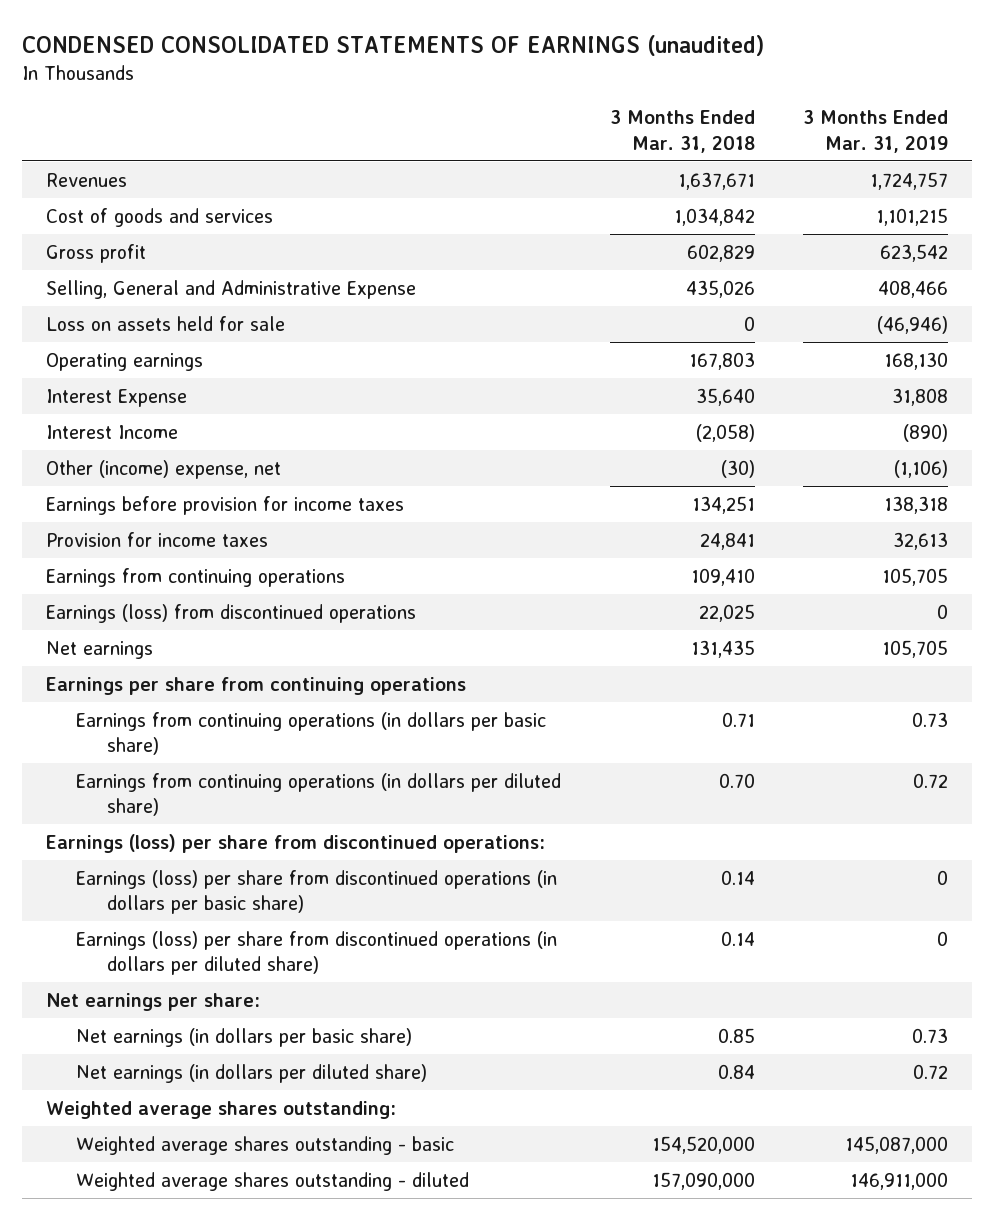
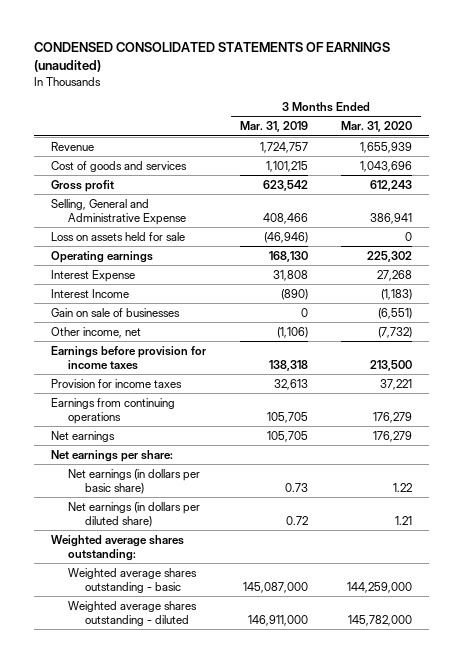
- | 3 Months Ended Mar. 31, 2018 | 3 Months Ended Mar. 31, 2019
+ | 3 Months Ended Mar. 31, 2019 | 3 Months Ended Mar. 31, 2020
- Revenues | 1,637,671 | 1,724,757
+ Revenue | 1,724,757 | 1,655,939
- Other (income) expense, net | (30) | (1,106)
+ Gain on sale of businesses | 0 | (6,551)
+ Other income, net | (1,106) | (7,732)
- Earnings (loss) from discontinued operations | 22,025 | 0
- Earnings per share from continuing operations
- Earnings from continuing operations (in dollars per basic share) | 0.71 | 0.73
- Earnings from continuing operations (in dollars per diluted share) | 0.70 | 0.72
- Earnings (loss) per share from discontinued operations:
- Earnings (loss) per share from discontinued operations (in dollars per basic share) | 0.14 | 0
- Earnings (loss) per share from discontinued operations (in dollars per diluted share) | 0.14 | 0

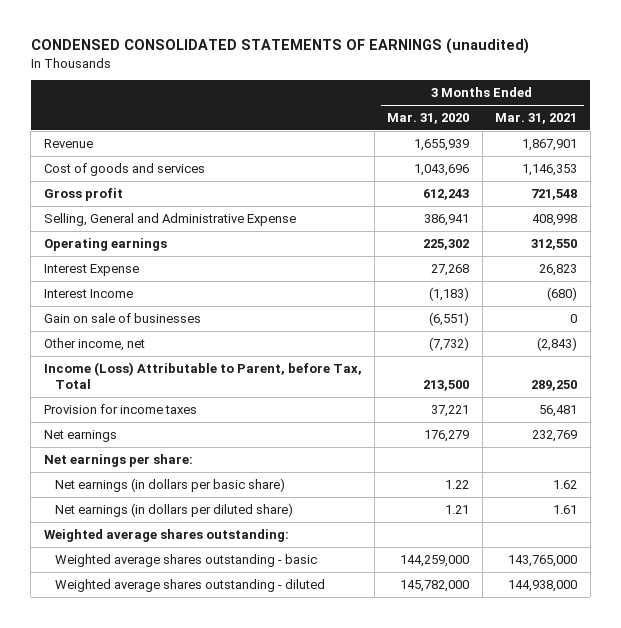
- | 3 Months Ended Mar. 31, 2019 | 3 Months Ended Mar. 31, 2020
+ | 3 Months Ended Mar. 31, 2020 | 3 Months Ended Mar. 31, 2021
- Loss on assets held for sale | (46,946) | 0
- Earnings before provision for income taxes | 138,318 | 213,500
+ Income (Loss) Attributable to Parent, before Tax, Total | 213,500 | 289,250
- Earnings from continuing operations | 105,705 | 176,279

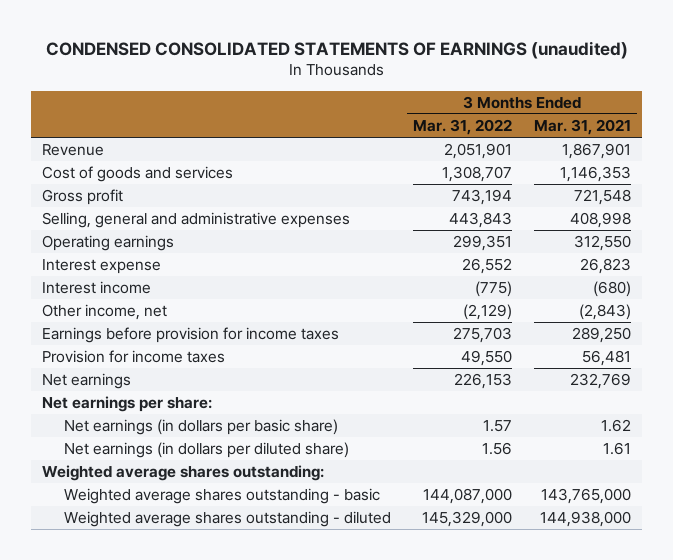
- | 3 Months Ended Mar. 31, 2020 | 3 Months Ended Mar. 31, 2021
+ | 3 Months Ended Mar. 31, 2022 | 3 Months Ended Mar. 31, 2021
- Selling, General and Administrative Expense | 386,941 | 408,998
+ Selling, general and administrative expenses | 443,843 | 408,998
- Interest Expense | 27,268 | 26,823
- Interest Income | (1,183) | (680)
- Gain on sale of businesses | (6,551) | 0
+ Interest expense | 26,552 | 26,823
+ Interest income | (775) | (680)
- Income (Loss) Attributable to Parent, before Tax, Total | 213,500 | 289,250
+ Earnings before provision for income taxes | 275,703 | 289,250

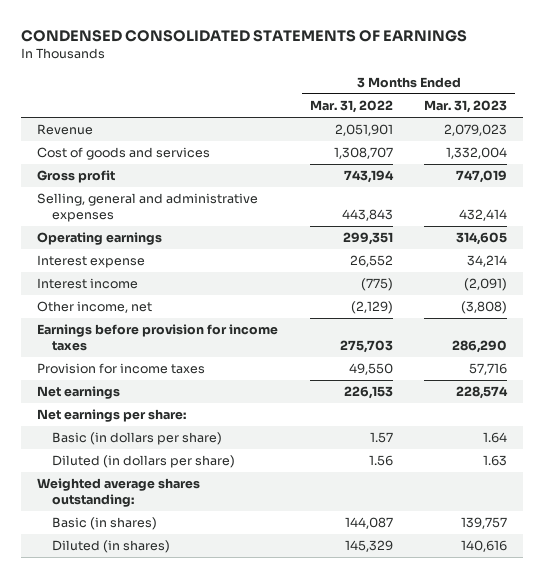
- CONDENSED CONSOLIDATED STATEMENTS OF EARNINGS (unaudited)
+ CONDENSED CONSOLIDATED STATEMENTS OF EARNINGS
- | 3 Months Ended Mar. 31, 2022 | 3 Months Ended Mar. 31, 2021
+ | 3 Months Ended Mar. 31, 2022 | 3 Months Ended Mar. 31, 2023
- Net earnings (in dollars per basic share) | 1.57 | 1.62
- Net earnings (in dollars per diluted share) | 1.56 | 1.61
+ Basic (in dollars per share) | 1.57 | 1.64
+ Diluted (in dollars per share) | 1.56 | 1.63
- Weighted average shares outstanding - basic | 144,087,000 | 143,765,000
- Weighted average shares outstanding - diluted | 145,329,000 | 144,938,000
+ Basic (in shares) | 144,087 | 139,757
+ Diluted (in shares) | 145,329 | 140,616

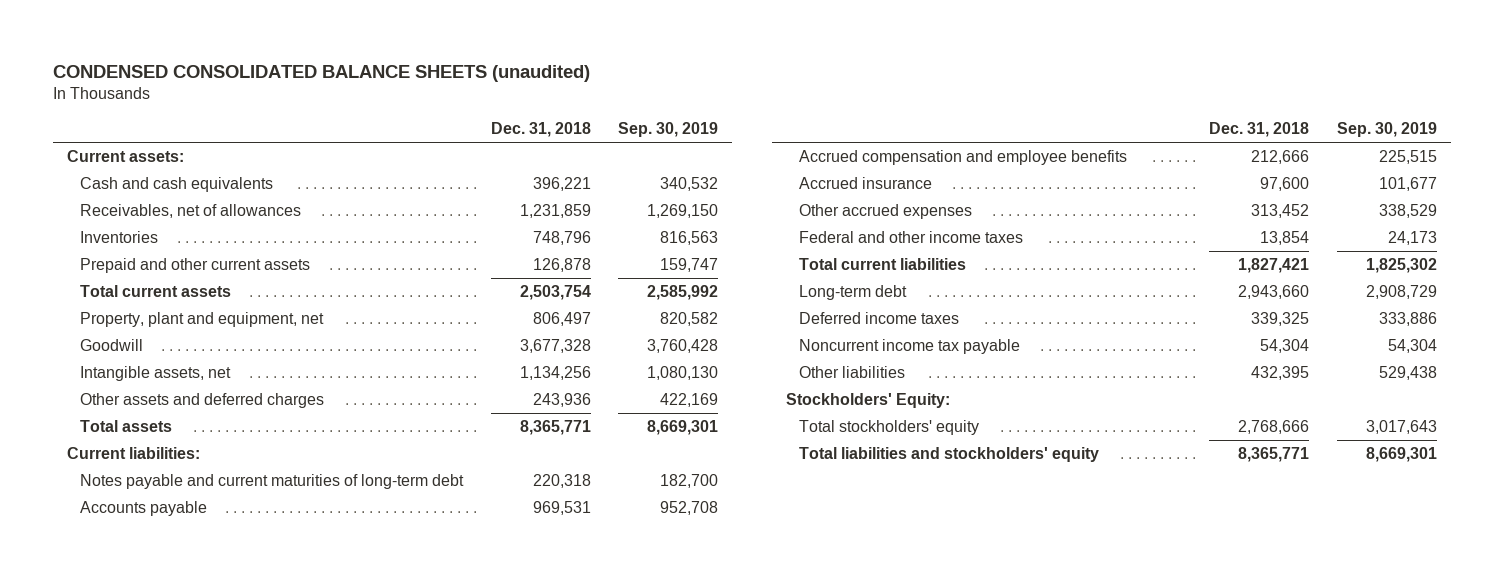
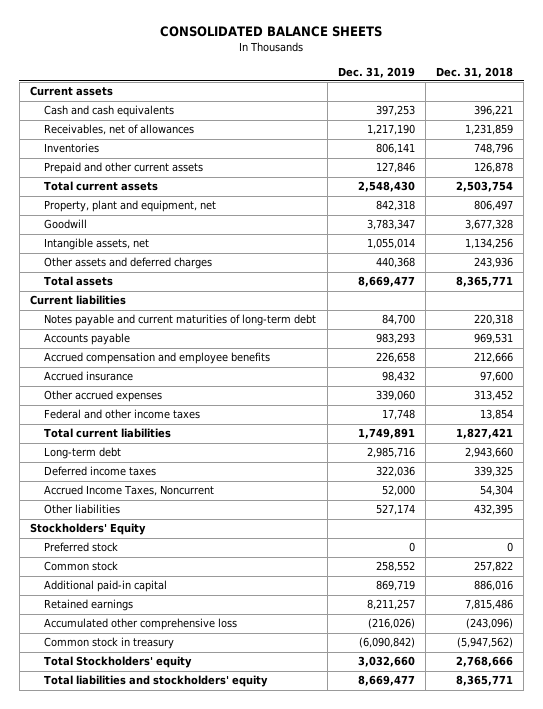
- CONDENSED CONSOLIDATED BALANCE SHEETS (unaudited)
+ CONSOLIDATED BALANCE SHEETS
- | Dec. 31, 2018 | Sep. 30, 2019
+ | Dec. 31, 2019 | Dec. 31, 2018
- Current assets:
+ Current assets
- Current liabilities:
+ Current liabilities
- Noncurrent income tax payable | 54,304 | 54,304
+ Accrued Income Taxes, Noncurrent | 52,000 | 54,304
- Stockholders' Equity:
- Total stockholders' equity | 2,768,666 | 3,017,643
+ Stockholders' Equity
+ Preferred stock | 0 | 0
+ Common stock | 258,552 | 257,822
+ Additional paid-in capital | 869,719 | 886,016
+ Retained earnings | 8,211,257 | 7,815,486
+ Accumulated other comprehensive loss | (216,026) | (243,096)
+ Common stock in treasury | (6,090,842) | (5,947,562)
+ Total Stockholders' equity | 3,032,660 | 2,768,666

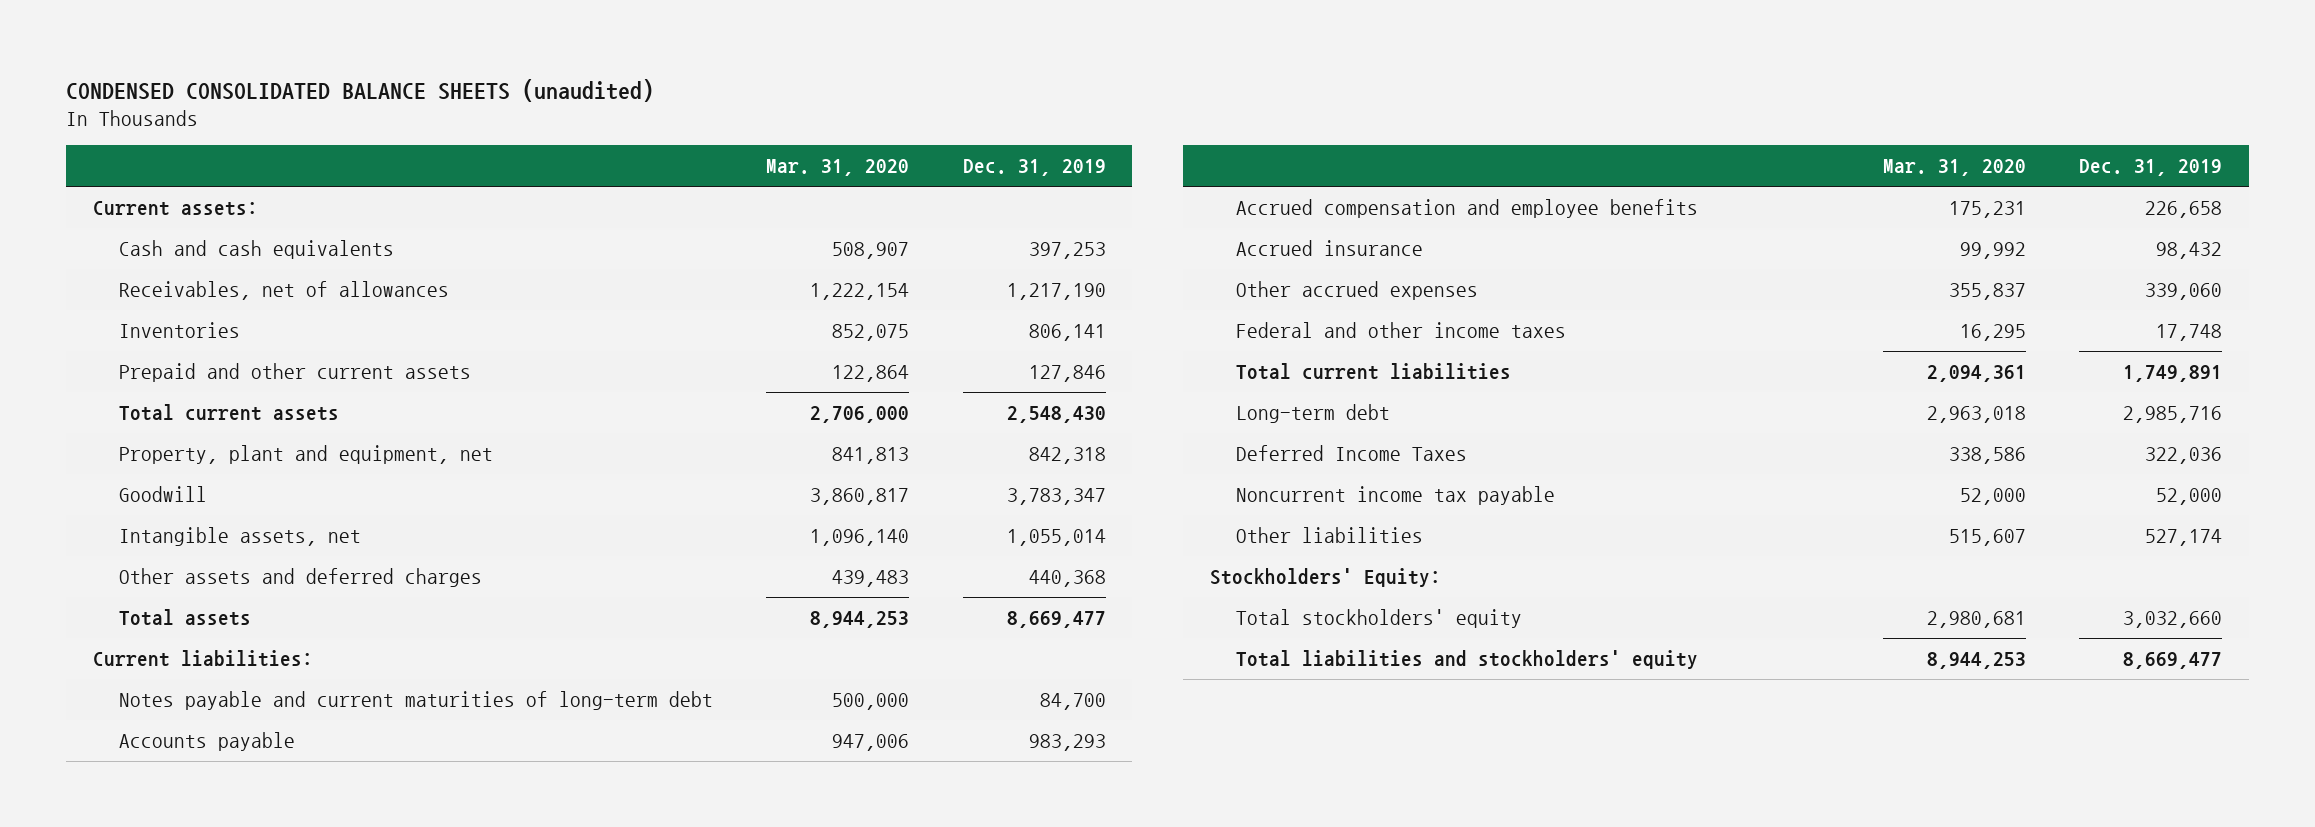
- CONSOLIDATED BALANCE SHEETS
+ CONDENSED CONSOLIDATED BALANCE SHEETS (unaudited)
- | Dec. 31, 2019 | Dec. 31, 2018
+ | Mar. 31, 2020 | Dec. 31, 2019
- Current assets
+ Current assets:
- Current liabilities
+ Current liabilities:
- Deferred income taxes | 322,036 | 339,325
- Accrued Income Taxes, Noncurrent | 52,000 | 54,304
+ Deferred Income Taxes | 338,586 | 322,036
+ Noncurrent income tax payable | 52,000 | 52,000
- Stockholders' Equity
- Preferred stock | 0 | 0
- Common stock | 258,552 | 257,822
- Additional paid-in capital | 869,719 | 886,016
- Retained earnings | 8,211,257 | 7,815,486
- Accumulated other comprehensive loss | (216,026) | (243,096)
- Common stock in treasury | (6,090,842) | (5,947,562)
- Total Stockholders' equity | 3,032,660 | 2,768,666
+ Stockholders' Equity:
+ Total stockholders' equity | 2,980,681 | 3,032,660

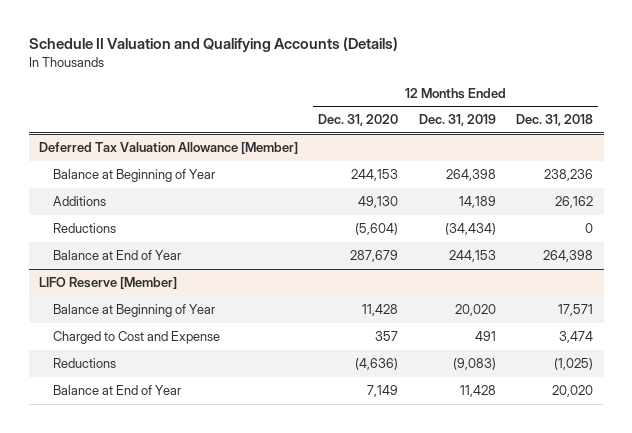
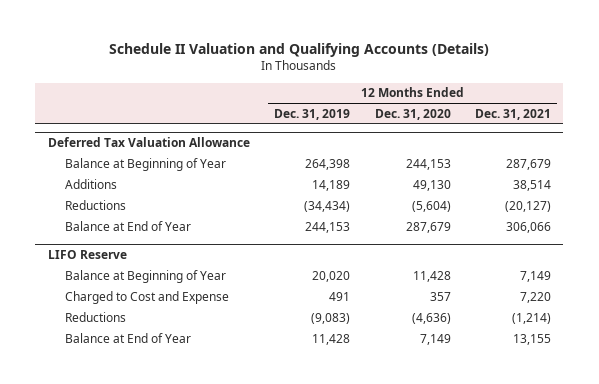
- | 12 Months Ended Dec. 31, 2020 | 12 Months Ended Dec. 31, 2019 | 12 Months Ended Dec. 31, 2018
+ | 12 Months Ended Dec. 31, 2019 | 12 Months Ended Dec. 31, 2020 | 12 Months Ended Dec. 31, 2021
- Deferred Tax Valuation Allowance [Member]
+ Deferred Tax Valuation Allowance
- LIFO Reserve [Member]
+ LIFO Reserve

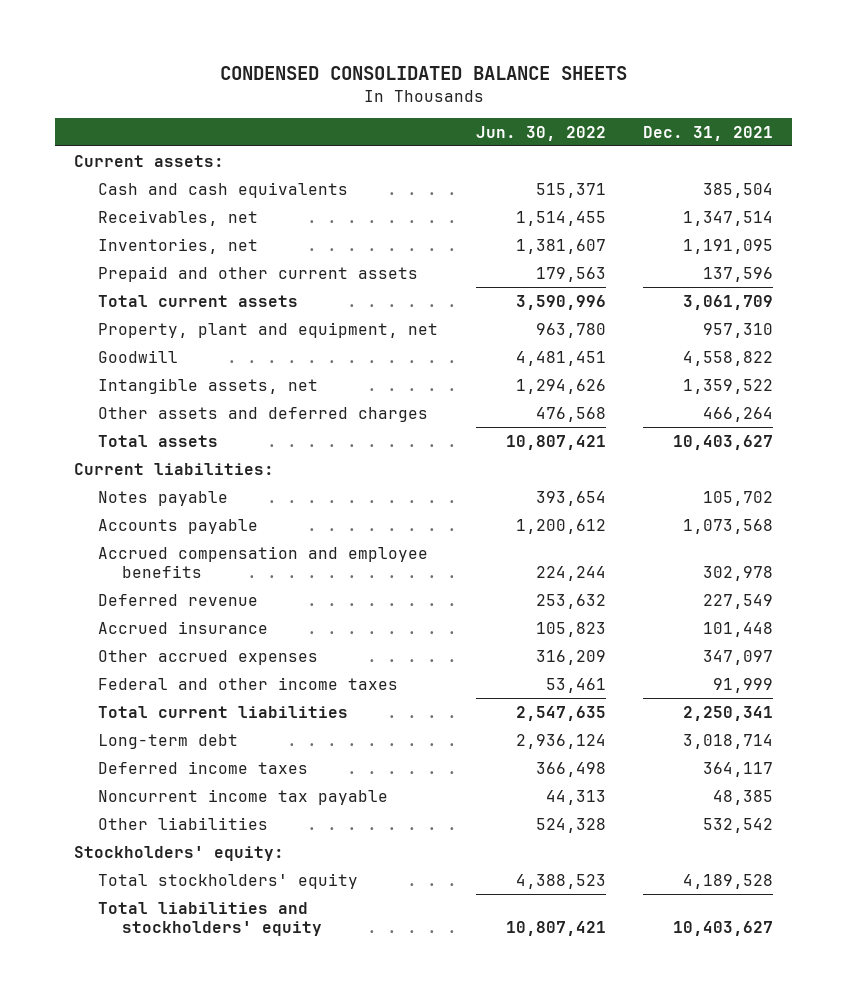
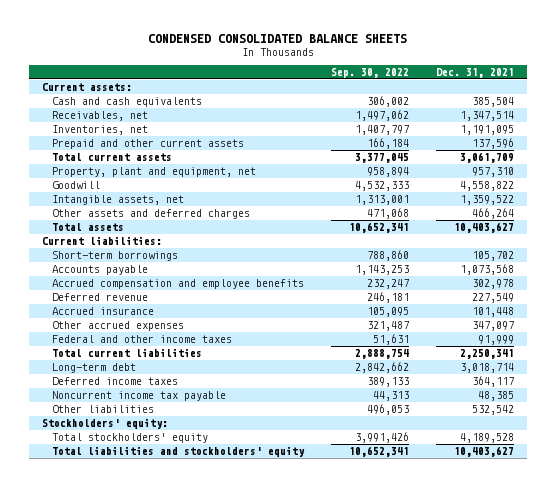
- | Jun. 30, 2022 | Dec. 31, 2021
+ | Sep. 30, 2022 | Dec. 31, 2021
- Notes payable | 393,654 | 105,702
+ Short-term borrowings | 788,860 | 105,702

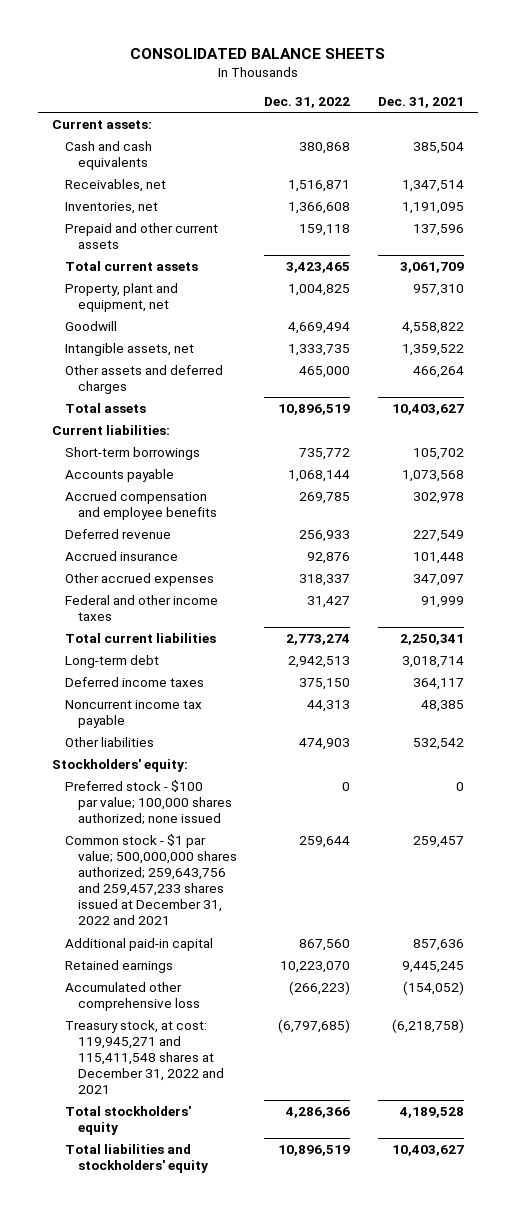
- CONDENSED CONSOLIDATED BALANCE SHEETS
+ CONSOLIDATED BALANCE SHEETS
- | Sep. 30, 2022 | Dec. 31, 2021
+ | Dec. 31, 2022 | Dec. 31, 2021
+ Preferred stock - $100 par value; 100,000 shares authorized; none issued | 0 | 0
+ Common stock - $1 par value; 500,000,000 shares authorized; 259,643,756 and 259,457,233 shares issued at December 31, 2022 and 2021 | 259,644 | 259,457
+ Additional paid-in capital | 867,560 | 857,636
+ Retained earnings | 10,223,070 | 9,445,245
+ Accumulated other comprehensive loss | (266,223) | (154,052)
+ Treasury stock, at cost: 119,945,271 and 115,411,548 shares at December 31, 2022 and 2021 | (6,797,685) | (6,218,758)

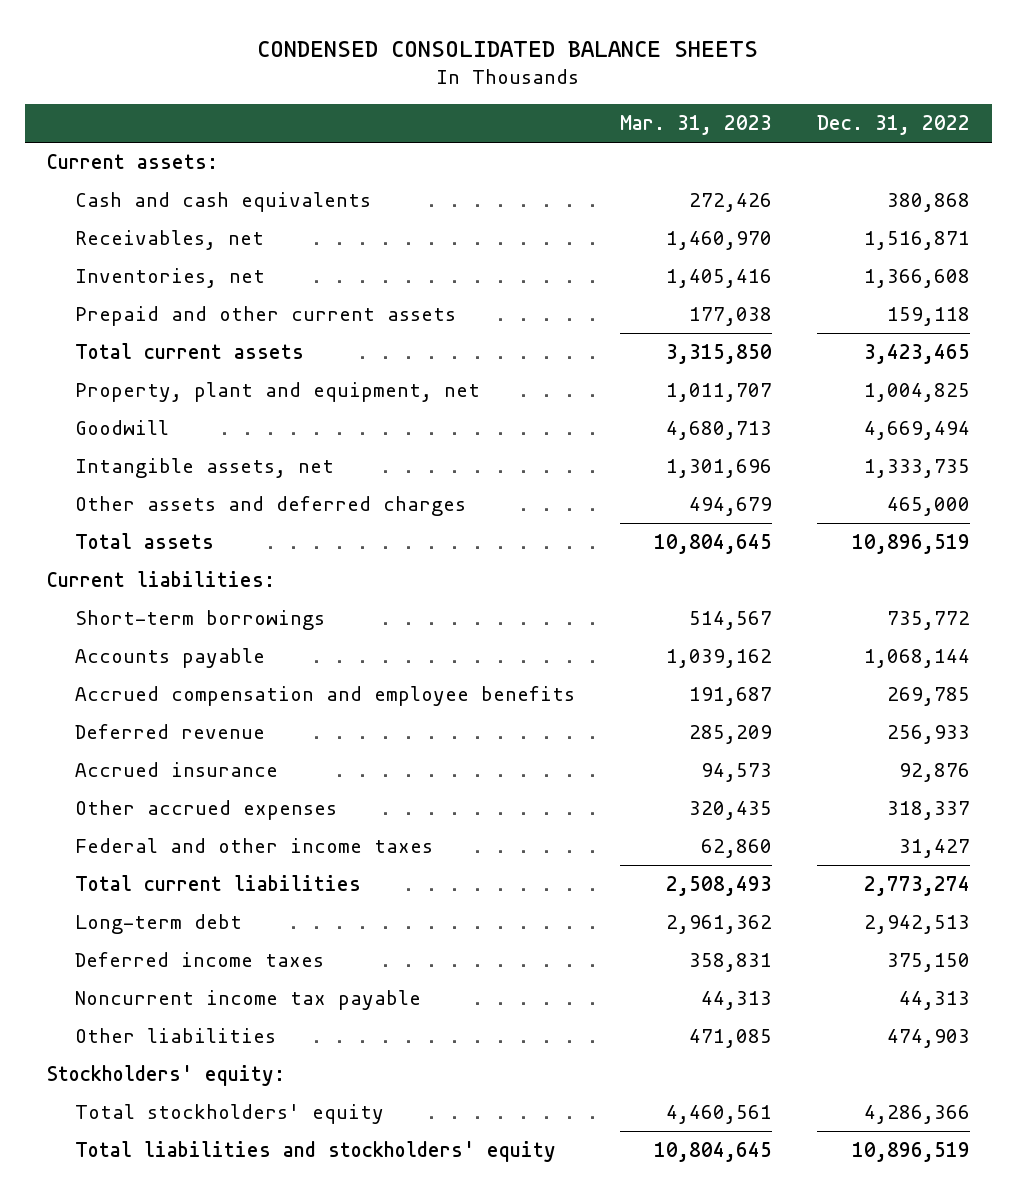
- CONSOLIDATED BALANCE SHEETS
+ CONDENSED CONSOLIDATED BALANCE SHEETS
- | Dec. 31, 2022 | Dec. 31, 2021
+ | Mar. 31, 2023 | Dec. 31, 2022
- Preferred stock - $100 par value; 100,000 shares authorized; none issued | 0 | 0
- Common stock - $1 par value; 500,000,000 shares authorized; 259,643,756 and 259,457,233 shares issued at December 31, 2022 and 2021 | 259,644 | 259,457
- Additional paid-in capital | 867,560 | 857,636
- Retained earnings | 10,223,070 | 9,445,245
- Accumulated other comprehensive loss | (266,223) | (154,052)
- Treasury stock, at cost: 119,945,271 and 115,411,548 shares at December 31, 2022 and 2021 | (6,797,685) | (6,218,758)

